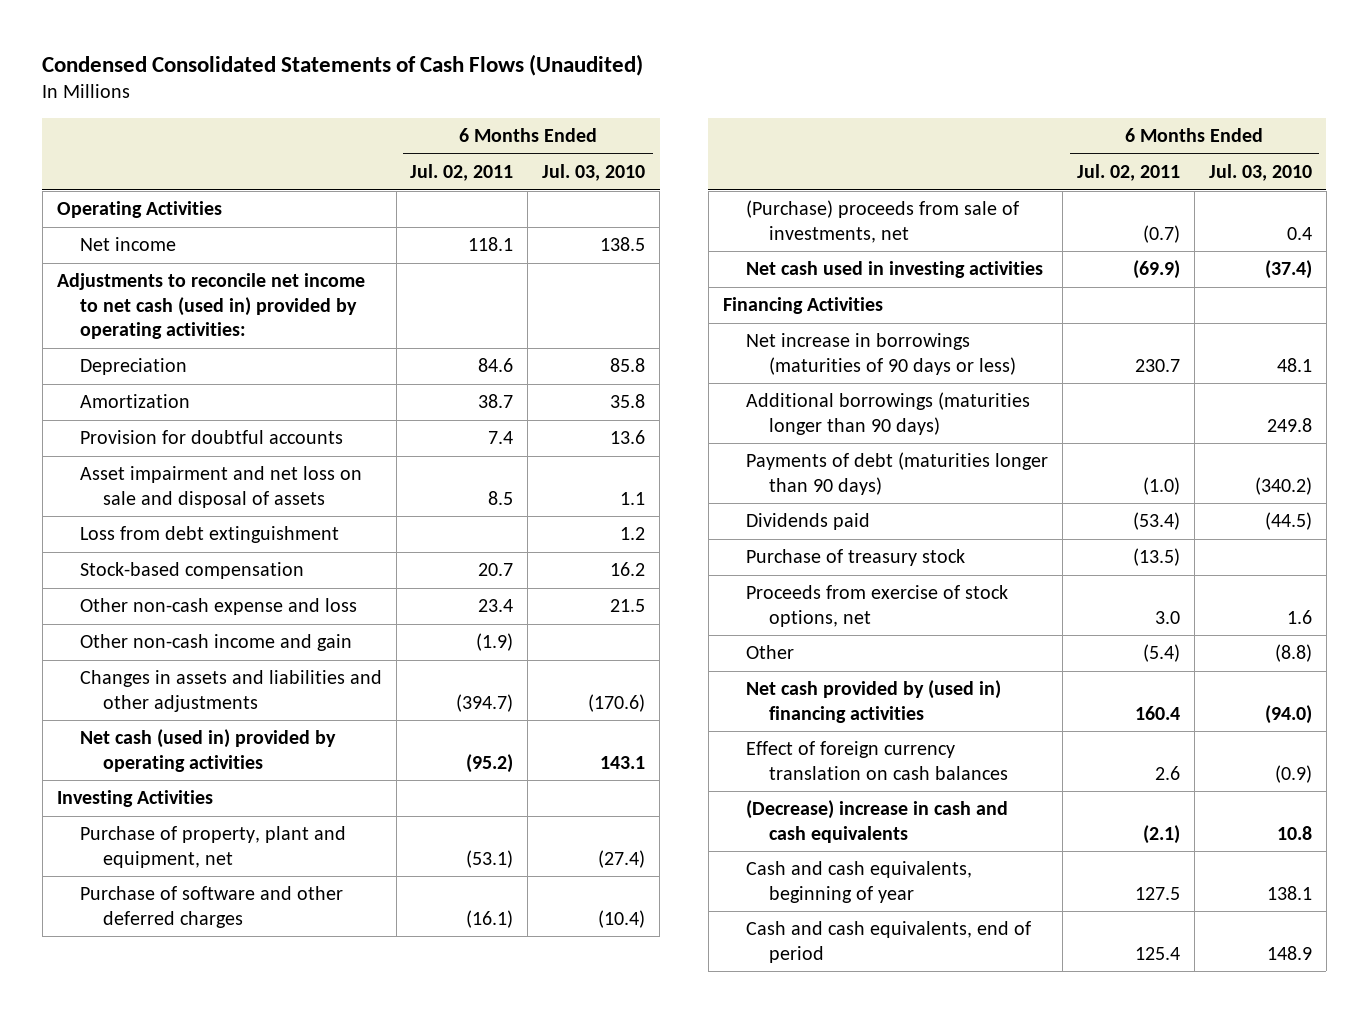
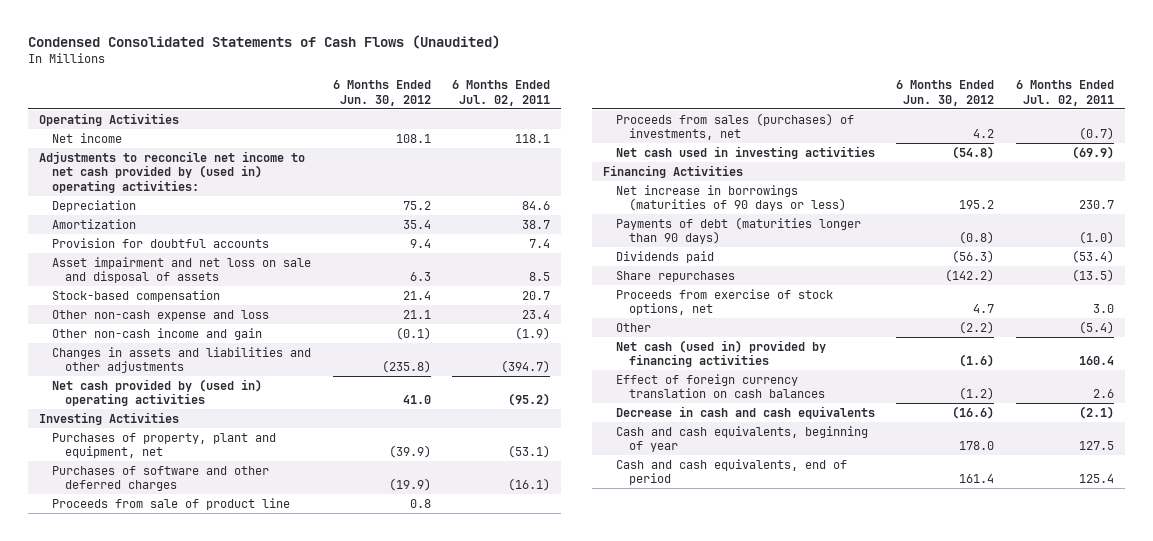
- | 6 Months Ended Jul. 02, 2011 | 6 Months Ended Jul. 03, 2010
+ | 6 Months Ended Jun. 30, 2012 | 6 Months Ended Jul. 02, 2011
- Adjustments to reconcile net income to net cash (used in) provided by operating activities:
+ Adjustments to reconcile net income to net cash provided by (used in) operating activities:
- Loss from debt extinguishment | | 1.2
- Net cash (used in) provided by operating activities | (95.2) | 143.1
+ Net cash provided by (used in) operating activities | 41.0 | (95.2)
- Purchase of property, plant and equipment, net | (53.1) | (27.4)
- Purchase of software and other deferred charges | (16.1) | (10.4)
- (Purchase) proceeds from sale of investments, net | (0.7) | 0.4
+ Purchases of property, plant and equipment, net | (39.9) | (53.1)
+ Purchases of software and other deferred charges | (19.9) | (16.1)
+ Proceeds from sale of product line | 0.8 |
+ Proceeds from sales (purchases) of investments, net | 4.2 | (0.7)
- Additional borrowings (maturities longer than 90 days) | | 249.8
- Purchase of treasury stock | (13.5) |
+ Share repurchases | (142.2) | (13.5)
- Net cash provided by (used in) financing activities | 160.4 | (94.0)
+ Net cash (used in) provided by financing activities | (1.6) | 160.4
- (Decrease) increase in cash and cash equivalents | (2.1) | 10.8
+ Decrease in cash and cash equivalents | (16.6) | (2.1)

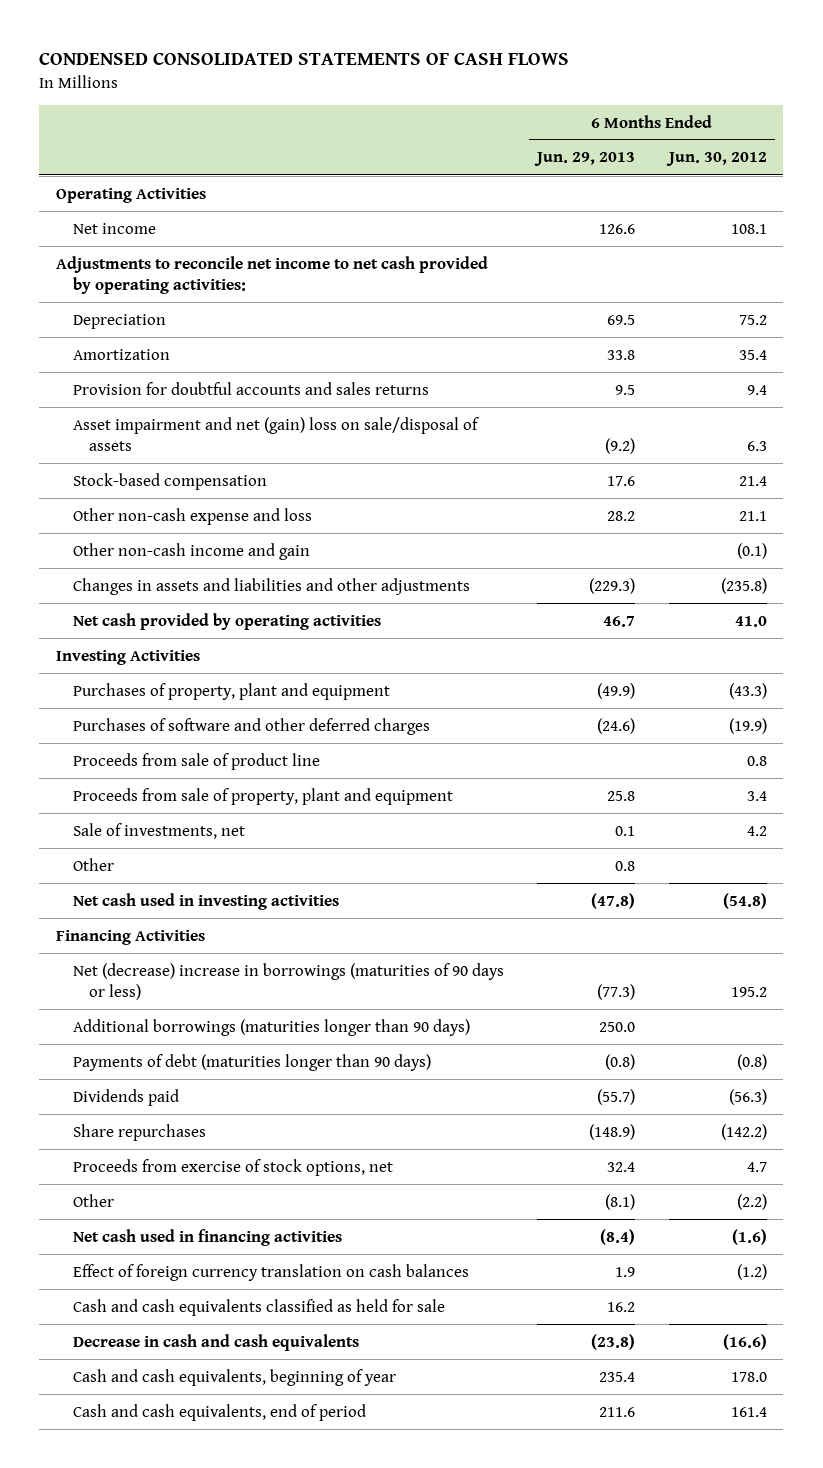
- Condensed Consolidated Statements of Cash Flows (Unaudited)
+ CONDENSED CONSOLIDATED STATEMENTS OF CASH FLOWS
- | 6 Months Ended Jun. 30, 2012 | 6 Months Ended Jul. 02, 2011
+ | 6 Months Ended Jun. 29, 2013 | 6 Months Ended Jun. 30, 2012
- Adjustments to reconcile net income to net cash provided by (used in) operating activities:
+ Adjustments to reconcile net income to net cash provided by operating activities:
- Provision for doubtful accounts | 9.4 | 7.4
- Asset impairment and net loss on sale and disposal of assets | 6.3 | 8.5
+ Provision for doubtful accounts and sales returns | 9.5 | 9.4
+ Asset impairment and net (gain) loss on sale/disposal of assets | (9.2) | 6.3
- Net cash provided by (used in) operating activities | 41.0 | (95.2)
+ Net cash provided by operating activities | 46.7 | 41.0
- Purchases of property, plant and equipment, net | (39.9) | (53.1)
+ Purchases of property, plant and equipment | (49.9) | (43.3)
- Proceeds from sales (purchases) of investments, net | 4.2 | (0.7)
+ Proceeds from sale of property, plant and equipment | 25.8 | 3.4
+ Sale of investments, net | 0.1 | 4.2
+ Other | 0.8 |
- Net increase in borrowings (maturities of 90 days or less) | 195.2 | 230.7
+ Net (decrease) increase in borrowings (maturities of 90 days or less) | (77.3) | 195.2
+ Additional borrowings (maturities longer than 90 days) | 250.0 |
- Net cash (used in) provided by financing activities | (1.6) | 160.4
+ Net cash used in financing activities | (8.4) | (1.6)
+ Cash and cash equivalents classified as held for sale | 16.2 |

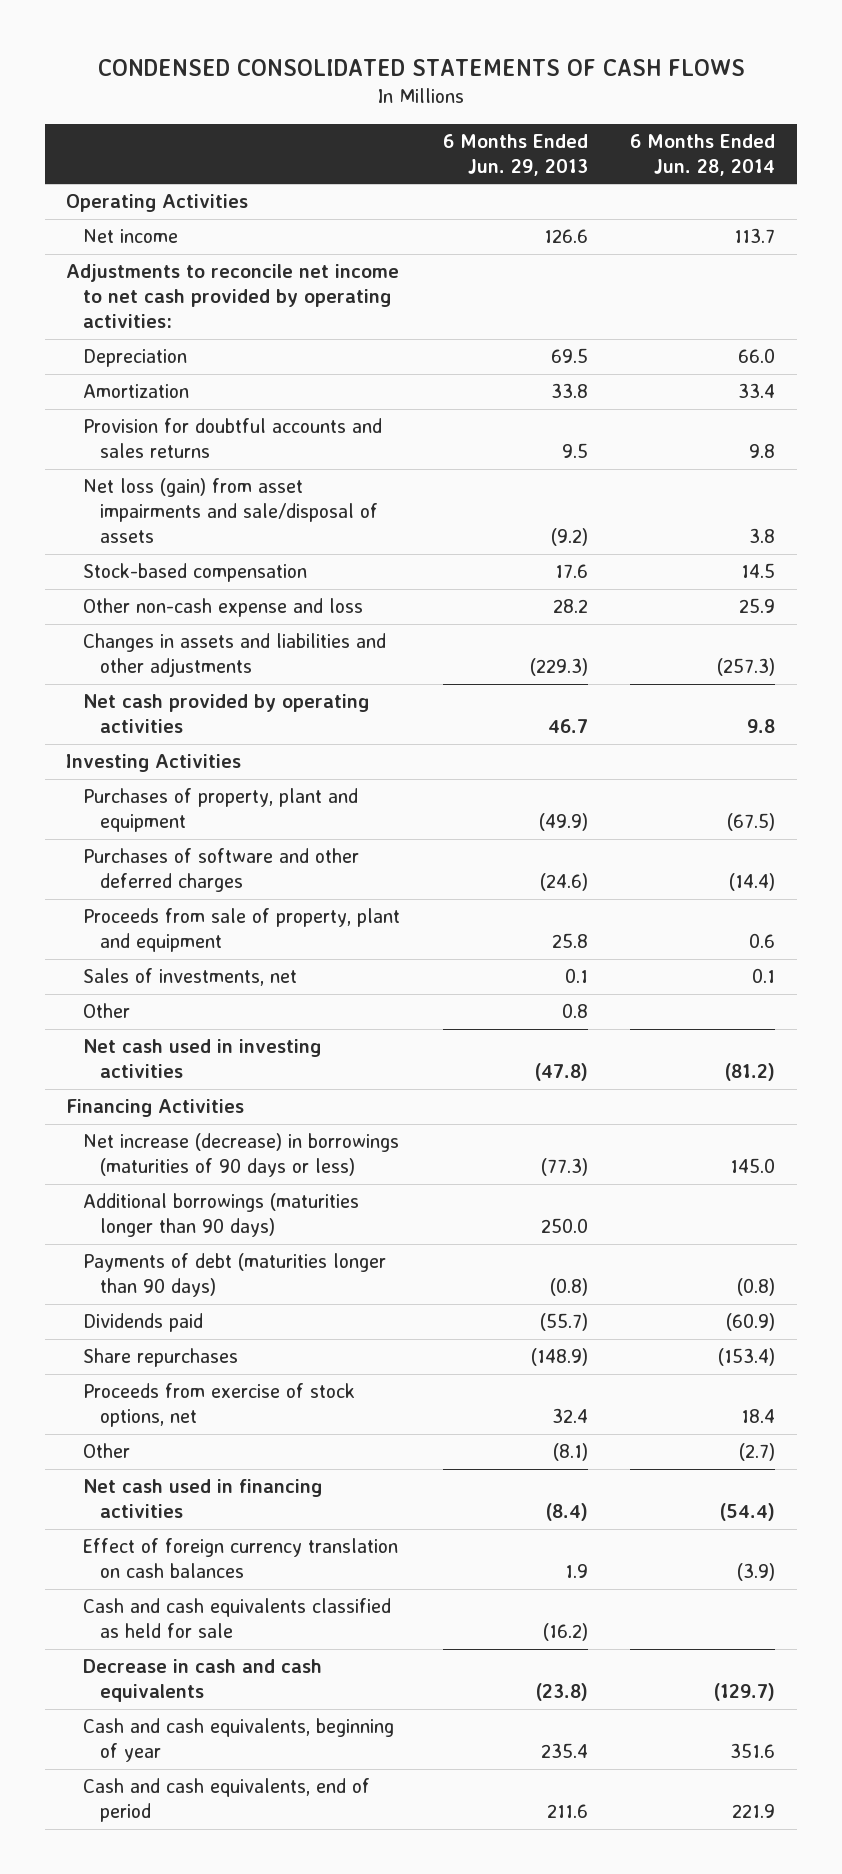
- | 6 Months Ended Jun. 29, 2013 | 6 Months Ended Jun. 30, 2012
+ | 6 Months Ended Jun. 29, 2013 | 6 Months Ended Jun. 28, 2014
- Asset impairment and net (gain) loss on sale/disposal of assets | (9.2) | 6.3
+ Net loss (gain) from asset impairments and sale/disposal of assets | (9.2) | 3.8
- Other non-cash income and gain | | (0.1)
- Proceeds from sale of product line | | 0.8
- Sale of investments, net | 0.1 | 4.2
+ Sales of investments, net | 0.1 | 0.1
- Net (decrease) increase in borrowings (maturities of 90 days or less) | (77.3) | 195.2
+ Net increase (decrease) in borrowings (maturities of 90 days or less) | (77.3) | 145.0
- Cash and cash equivalents classified as held for sale | 16.2 |
+ Cash and cash equivalents classified as held for sale | (16.2) |

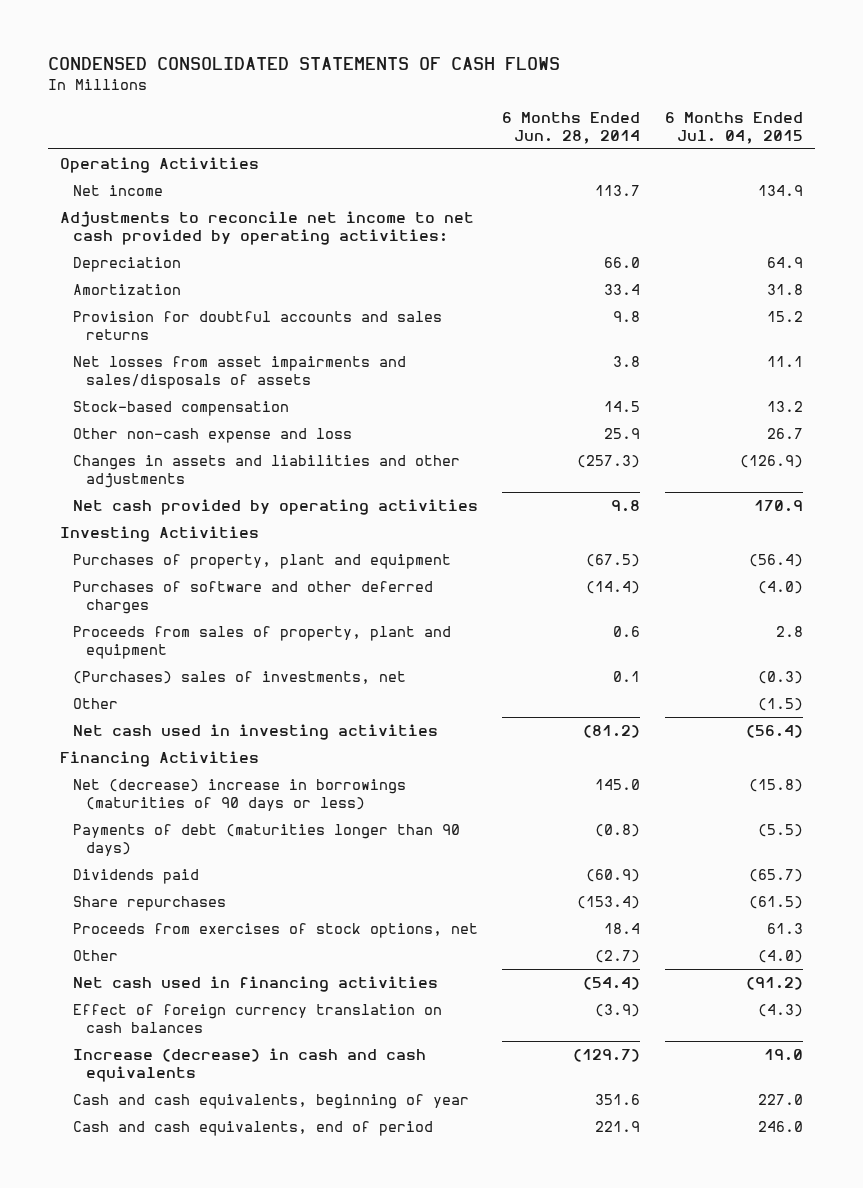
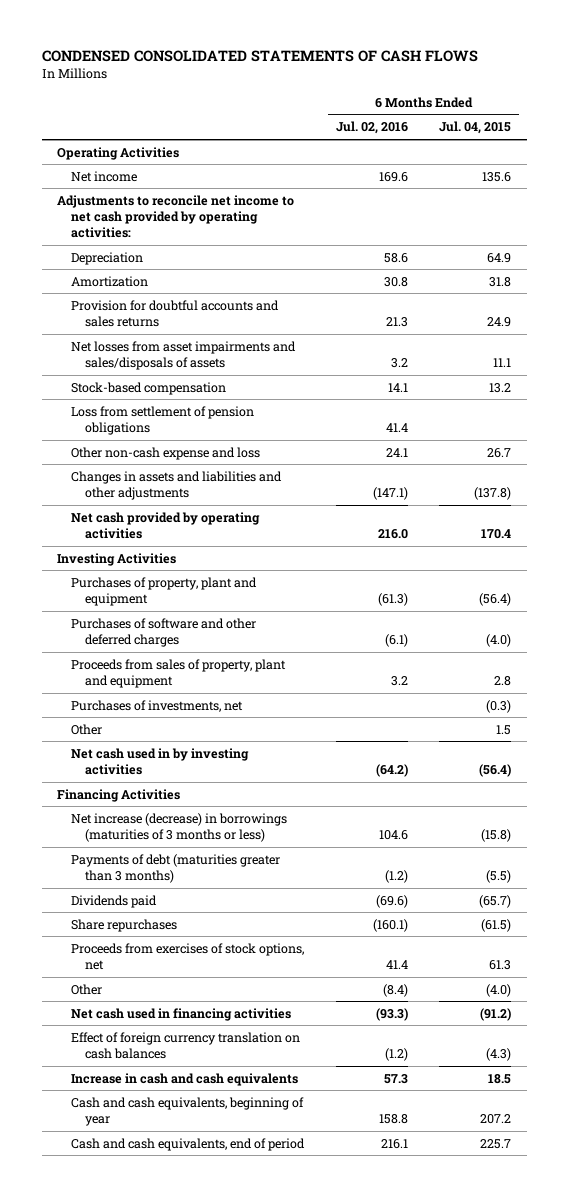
- | 6 Months Ended Jun. 28, 2014 | 6 Months Ended Jul. 04, 2015
+ | 6 Months Ended Jul. 02, 2016 | 6 Months Ended Jul. 04, 2015
- Net income | 113.7 | 134.9
+ Net income | 169.6 | 135.6
- Provision for doubtful accounts and sales returns | 9.8 | 15.2
+ Provision for doubtful accounts and sales returns | 21.3 | 24.9
+ Loss from settlement of pension obligations | 41.4 |
- Changes in assets and liabilities and other adjustments | (257.3) | (126.9)
- Net cash provided by operating activities | 9.8 | 170.9
+ Changes in assets and liabilities and other adjustments | (147.1) | (137.8)
+ Net cash provided by operating activities | 216.0 | 170.4
- (Purchases) sales of investments, net | 0.1 | (0.3)
- Other | | (1.5)
- Net cash used in investing activities | (81.2) | (56.4)
+ Purchases of investments, net | | (0.3)
+ Other | | 1.5
+ Net cash used in by investing activities | (64.2) | (56.4)
- Net (decrease) increase in borrowings (maturities of 90 days or less) | 145.0 | (15.8)
- Payments of debt (maturities longer than 90 days) | (0.8) | (5.5)
+ Net increase (decrease) in borrowings (maturities of 3 months or less) | 104.6 | (15.8)
+ Payments of debt (maturities greater than 3 months) | (1.2) | (5.5)
- Increase (decrease) in cash and cash equivalents | (129.7) | 19.0
- Cash and cash equivalents, beginning of year | 351.6 | 227.0
- Cash and cash equivalents, end of period | 221.9 | 246.0
+ Increase in cash and cash equivalents | 57.3 | 18.5
+ Cash and cash equivalents, beginning of year | 158.8 | 207.2
+ Cash and cash equivalents, end of period | 216.1 | 225.7

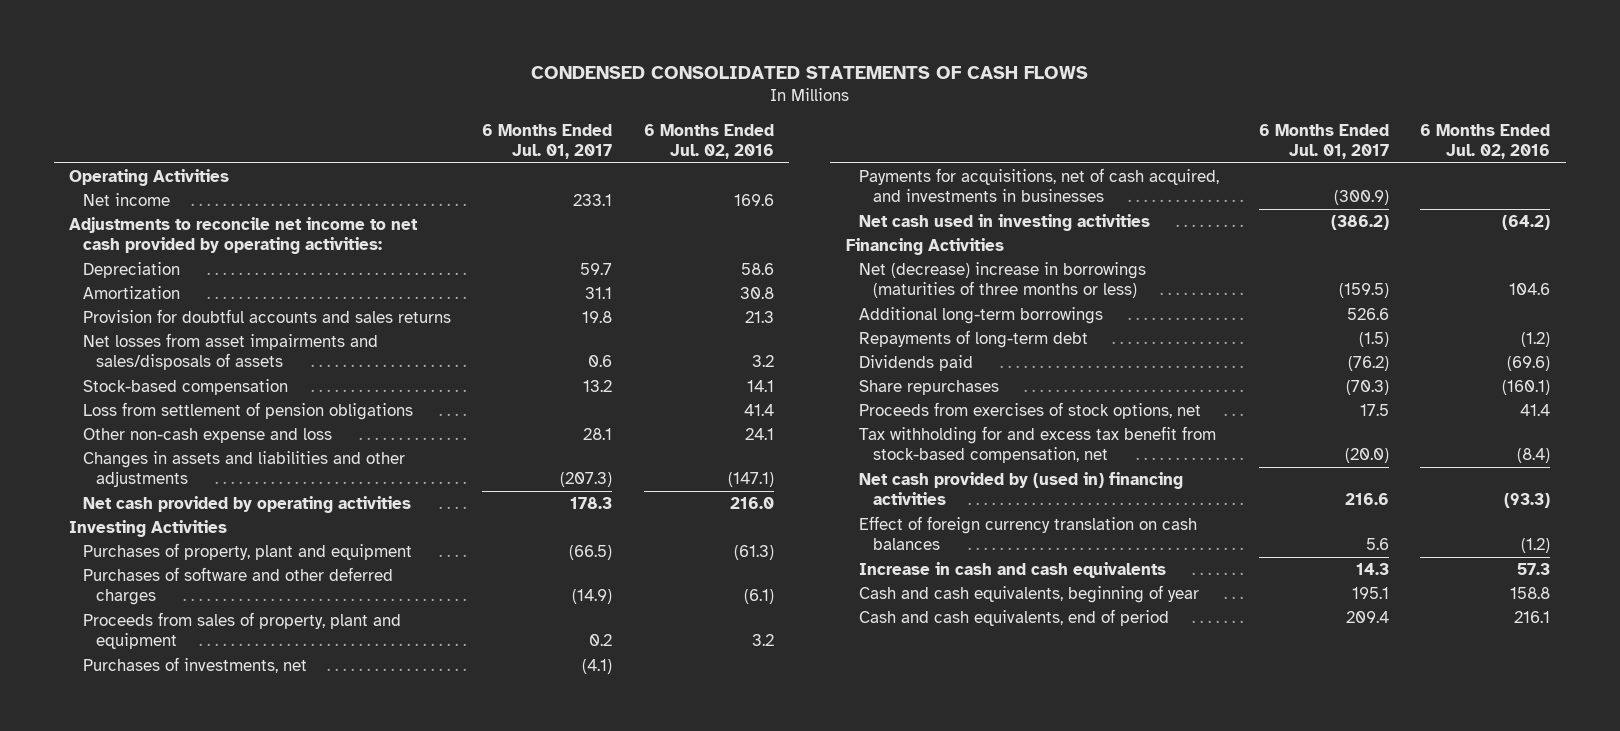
- | 6 Months Ended Jul. 02, 2016 | 6 Months Ended Jul. 04, 2015
+ | 6 Months Ended Jul. 01, 2017 | 6 Months Ended Jul. 02, 2016
- Other | | 1.5
- Net cash used in by investing activities | (64.2) | (56.4)
+ Payments for acquisitions, net of cash acquired, and investments in businesses | (300.9) |
+ Net cash used in investing activities | (386.2) | (64.2)
- Net increase (decrease) in borrowings (maturities of 3 months or less) | 104.6 | (15.8)
- Payments of debt (maturities greater than 3 months) | (1.2) | (5.5)
+ Net (decrease) increase in borrowings (maturities of three months or less) | (159.5) | 104.6
+ Additional long-term borrowings | 526.6 |
+ Repayments of long-term debt | (1.5) | (1.2)
- Other | (8.4) | (4.0)
- Net cash used in financing activities | (93.3) | (91.2)
+ Tax withholding for and excess tax benefit from stock-based compensation, net | (20.0) | (8.4)
+ Net cash provided by (used in) financing activities | 216.6 | (93.3)

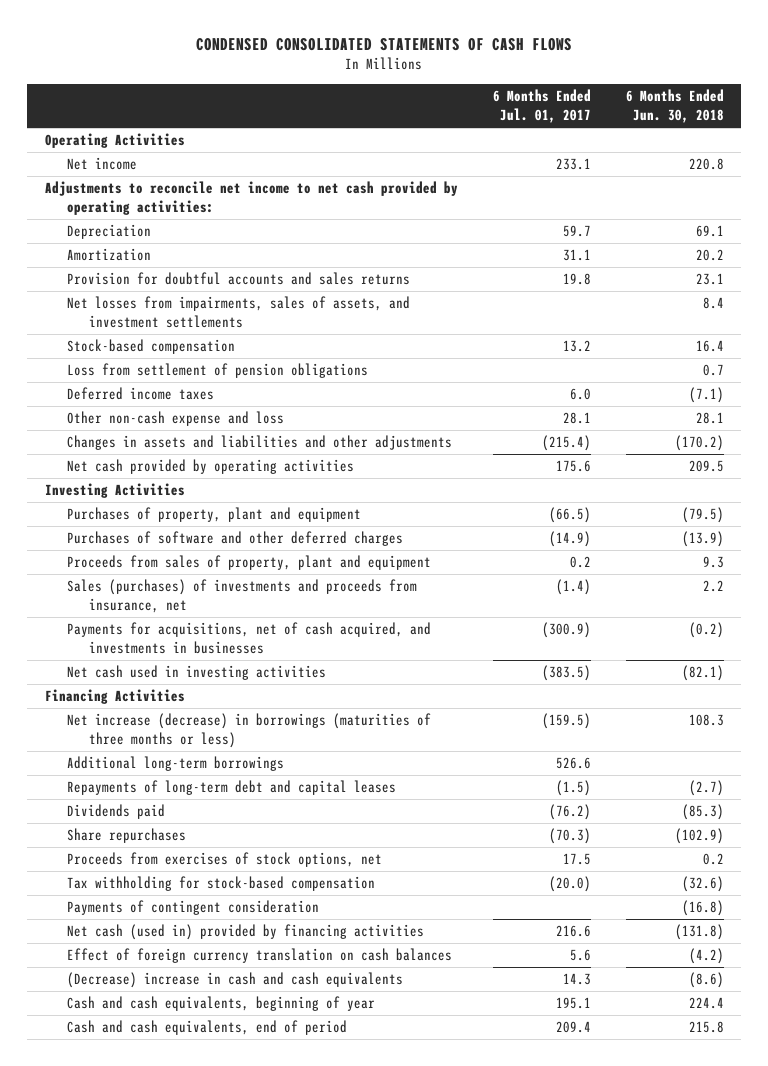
- | 6 Months Ended Jul. 01, 2017 | 6 Months Ended Jul. 02, 2016
+ | 6 Months Ended Jul. 01, 2017 | 6 Months Ended Jun. 30, 2018
- Net losses from asset impairments and sales/disposals of assets | 0.6 | 3.2
+ Net losses from impairments, sales of assets, and investment settlements | | 8.4
+ Deferred income taxes | 6.0 | (7.1)
- Changes in assets and liabilities and other adjustments | (207.3) | (147.1)
- Net cash provided by operating activities | 178.3 | 216.0
+ Changes in assets and liabilities and other adjustments | (215.4) | (170.2)
+ Net cash provided by operating activities | 175.6 | 209.5
- Purchases of investments, net | (4.1) |
+ Sales (purchases) of investments and proceeds from insurance, net | (1.4) | 2.2
- Net cash used in investing activities | (386.2) | (64.2)
+ Net cash used in investing activities | (383.5) | (82.1)
- Net (decrease) increase in borrowings (maturities of three months or less) | (159.5) | 104.6
+ Net increase (decrease) in borrowings (maturities of three months or less) | (159.5) | 108.3
- Repayments of long-term debt | (1.5) | (1.2)
+ Repayments of long-term debt and capital leases | (1.5) | (2.7)
- Tax withholding for and excess tax benefit from stock-based compensation, net | (20.0) | (8.4)
- Net cash provided by (used in) financing activities | 216.6 | (93.3)
+ Tax withholding for stock-based compensation | (20.0) | (32.6)
+ Payments of contingent consideration | | (16.8)
+ Net cash (used in) provided by financing activities | 216.6 | (131.8)
- Increase in cash and cash equivalents | 14.3 | 57.3
+ (Decrease) increase in cash and cash equivalents | 14.3 | (8.6)

